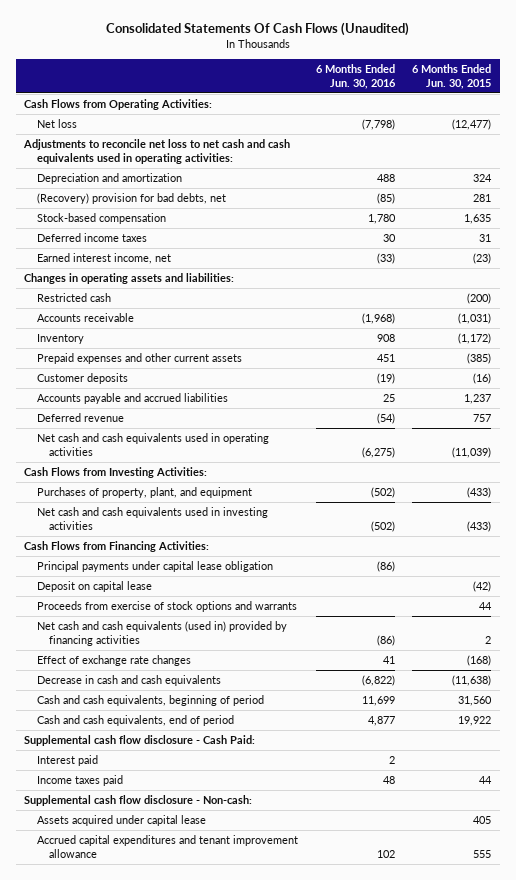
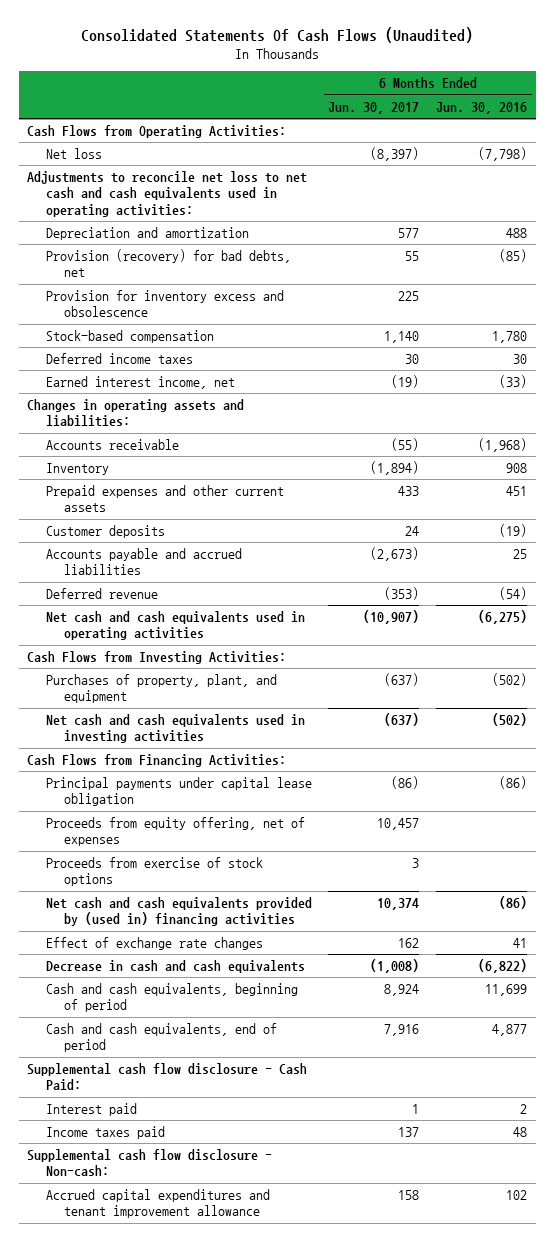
- | 6 Months Ended Jun. 30, 2016 | 6 Months Ended Jun. 30, 2015
+ | 6 Months Ended Jun. 30, 2017 | 6 Months Ended Jun. 30, 2016
- (Recovery) provision for bad debts, net | (85) | 281
+ Provision (recovery) for bad debts, net | 55 | (85)
+ Provision for inventory excess and obsolescence | 225 |
- Restricted cash | | (200)
- Deposit on capital lease | | (42)
- Proceeds from exercise of stock options and warrants | | 44
- Net cash and cash equivalents (used in) provided by financing activities | (86) | 2
+ Proceeds from equity offering, net of expenses | 10,457 |
+ Proceeds from exercise of stock options | 3 |
+ Net cash and cash equivalents provided by (used in) financing activities | 10,374 | (86)
- Assets acquired under capital lease | | 405

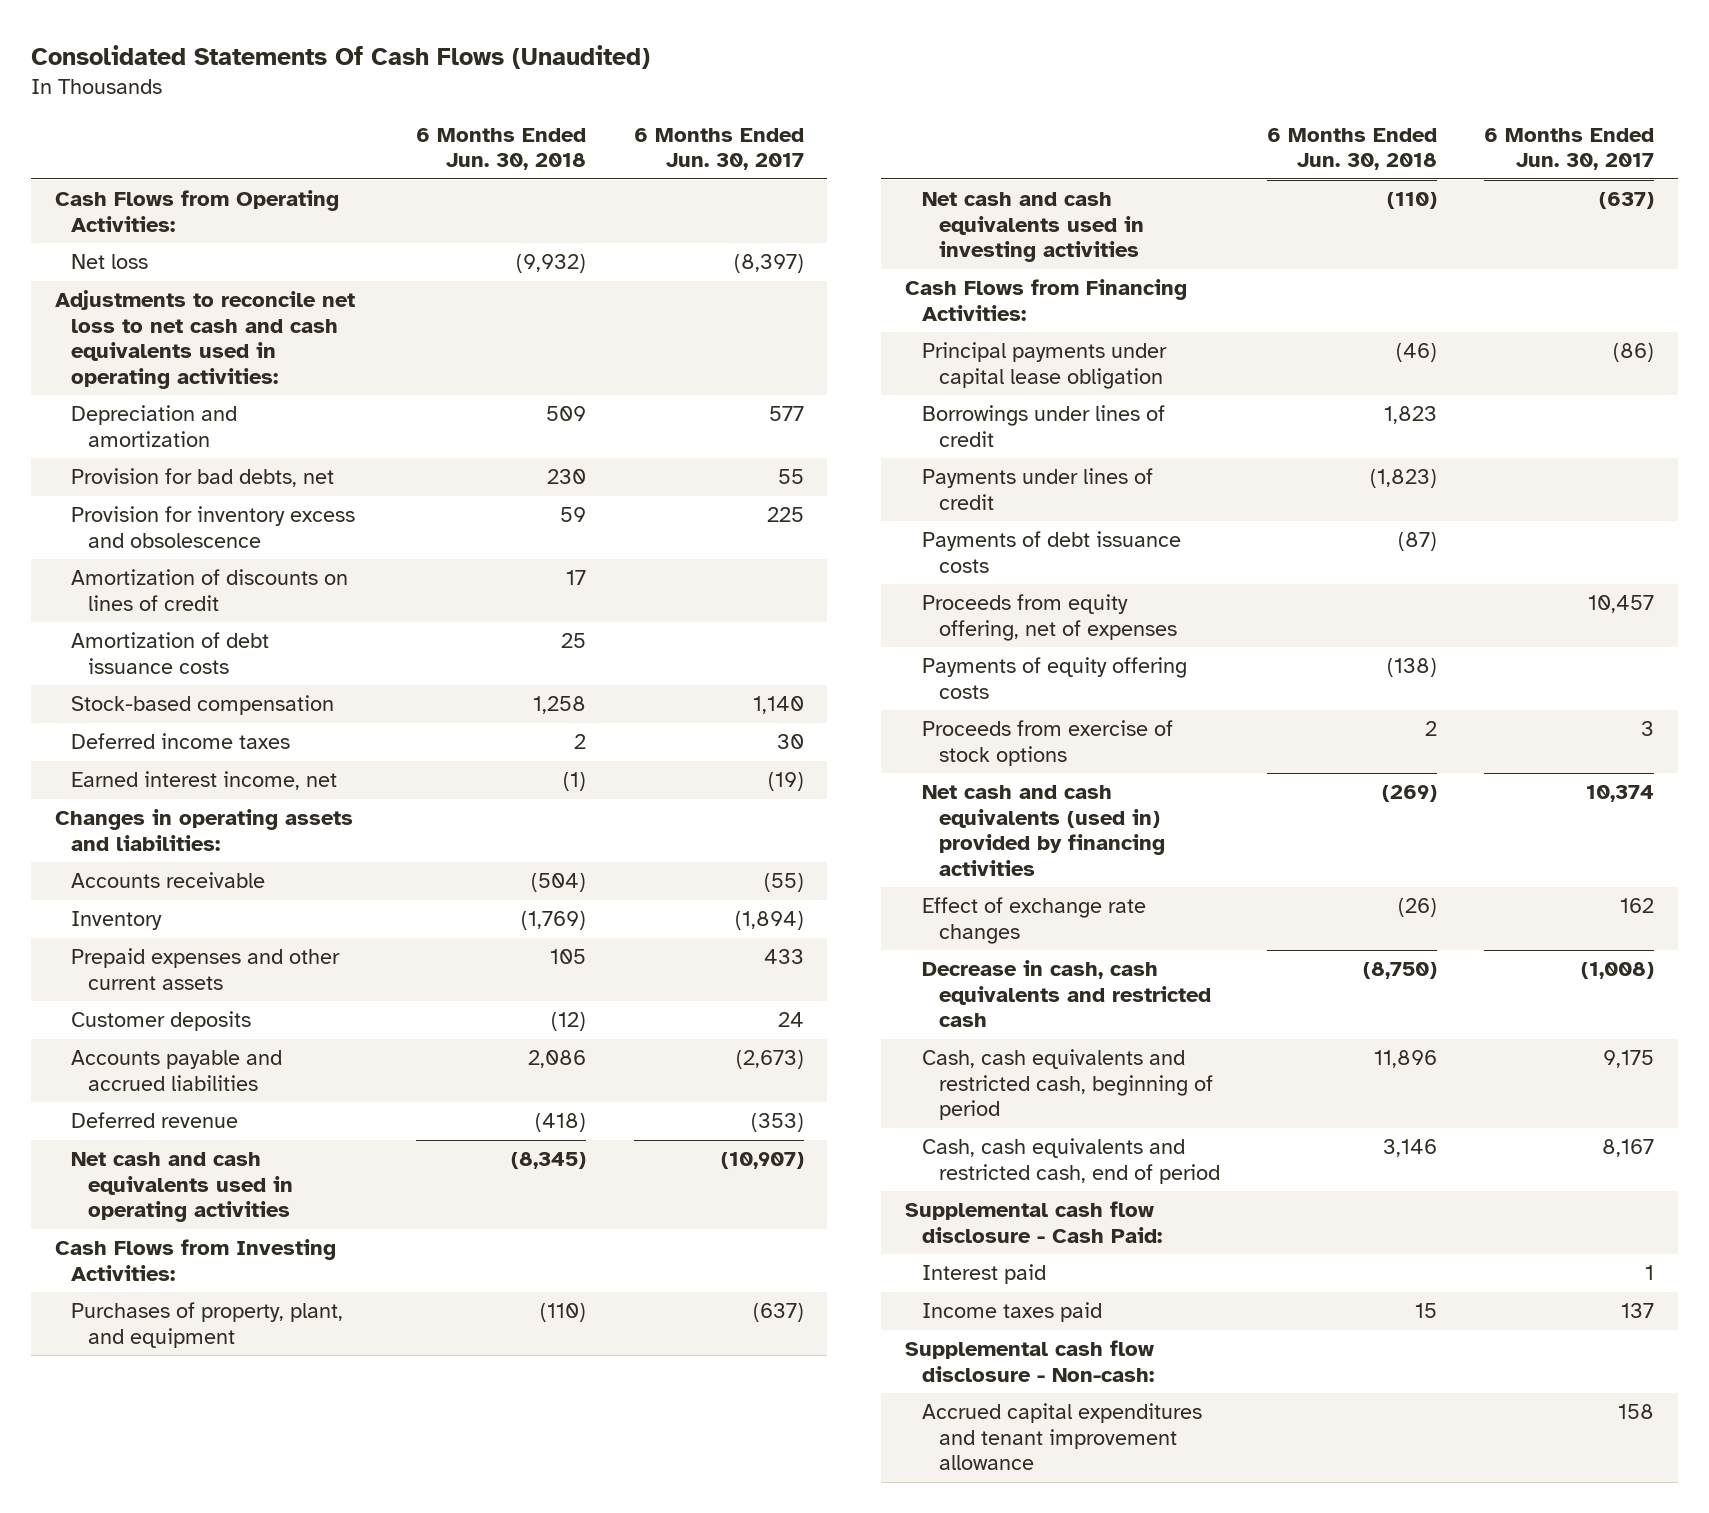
- | 6 Months Ended Jun. 30, 2017 | 6 Months Ended Jun. 30, 2016
+ | 6 Months Ended Jun. 30, 2018 | 6 Months Ended Jun. 30, 2017
- Provision (recovery) for bad debts, net | 55 | (85)
+ Provision for bad debts, net | 230 | 55
+ Amortization of discounts on lines of credit | 17 |
+ Amortization of debt issuance costs | 25 |
+ Borrowings under lines of credit | 1,823 |
+ Payments under lines of credit | (1,823) |
+ Payments of debt issuance costs | (87) |
+ Payments of equity offering costs | (138) |
- Net cash and cash equivalents provided by (used in) financing activities | 10,374 | (86)
+ Net cash and cash equivalents (used in) provided by financing activities | (269) | 10,374
- Decrease in cash and cash equivalents | (1,008) | (6,822)
- Cash and cash equivalents, beginning of period | 8,924 | 11,699
- Cash and cash equivalents, end of period | 7,916 | 4,877
+ Decrease in cash, cash equivalents and restricted cash | (8,750) | (1,008)
+ Cash, cash equivalents and restricted cash, beginning of period | 11,896 | 9,175
+ Cash, cash equivalents and restricted cash, end of period | 3,146 | 8,167

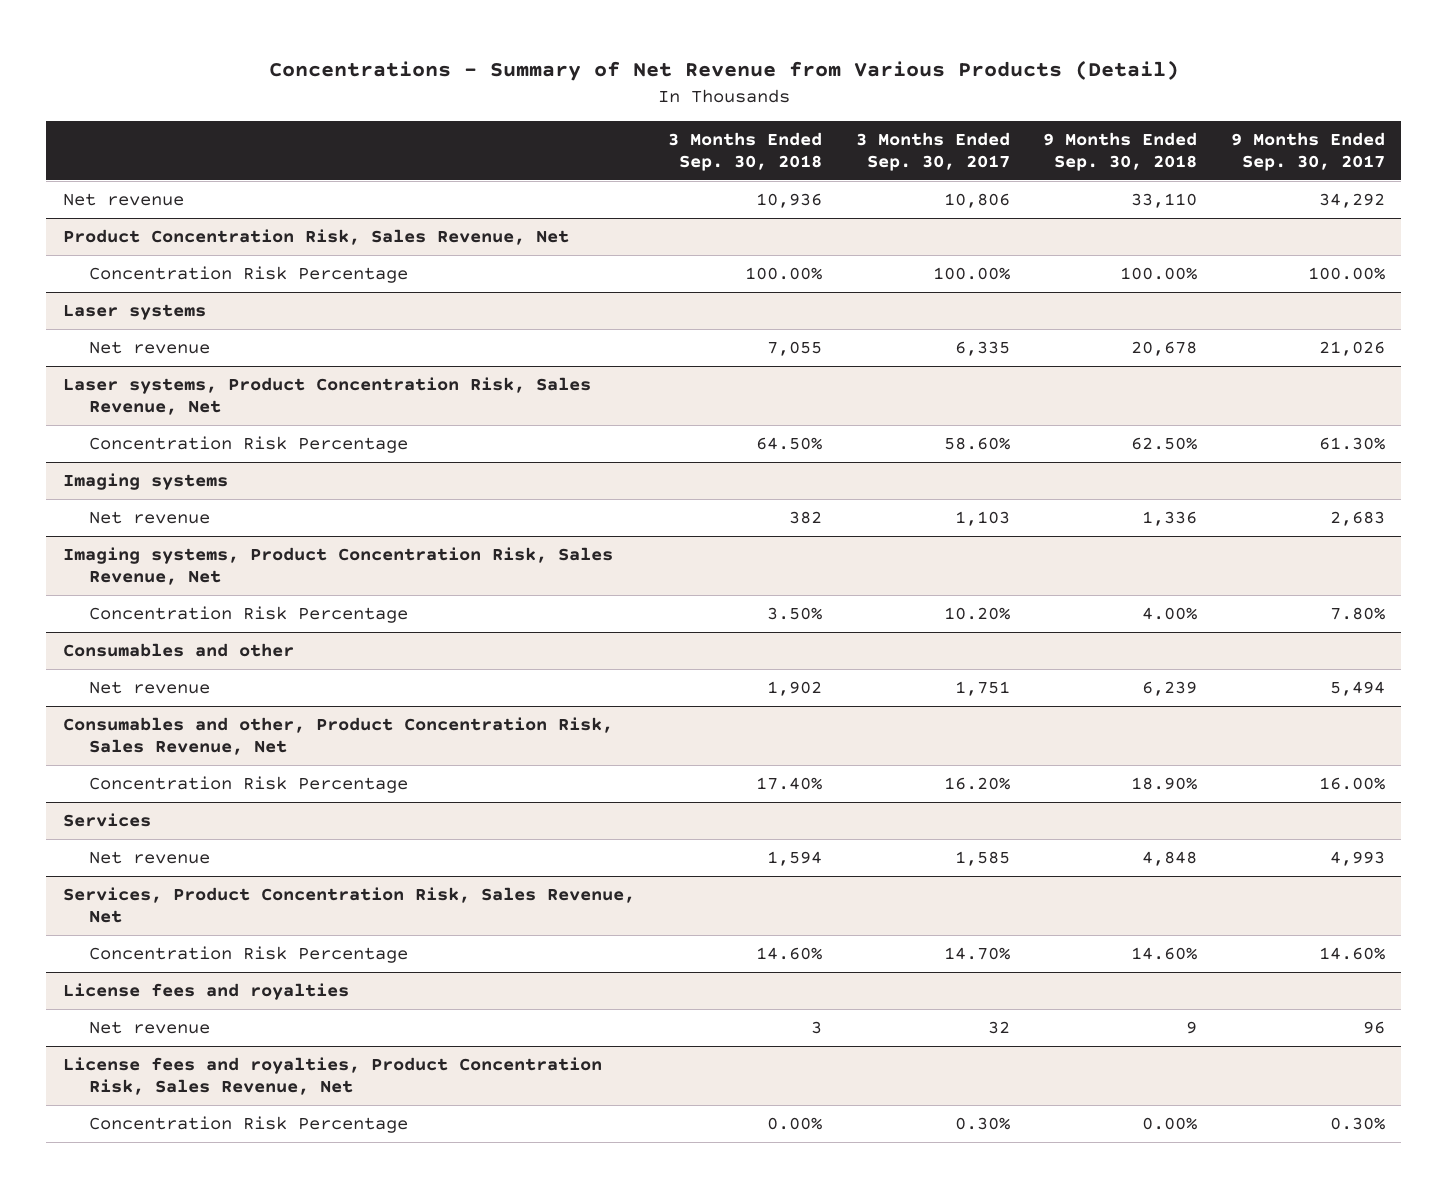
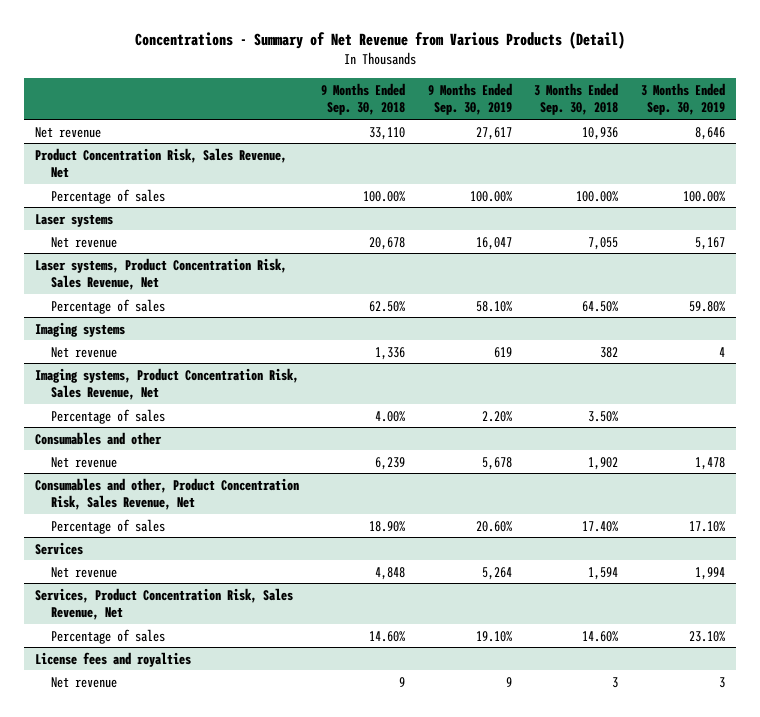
- | 3 Months Ended Sep. 30, 2018 | 3 Months Ended Sep. 30, 2017 | 9 Months Ended Sep. 30, 2018 | 9 Months Ended Sep. 30, 2017
+ | 9 Months Ended Sep. 30, 2018 | 9 Months Ended Sep. 30, 2019 | 3 Months Ended Sep. 30, 2018 | 3 Months Ended Sep. 30, 2019
@ Product Concentration Risk, Sales Revenue, Net
- Concentration Risk Percentage | 100.00% | 100.00% | 100.00% | 100.00%
+ Percentage of sales | 100.00% | 100.00% | 100.00% | 100.00%
@ Laser systems, Product Concentration Risk, Sales Revenue, Net
- Concentration Risk Percentage | 64.50% | 58.60% | 62.50% | 61.30%
+ Percentage of sales | 62.50% | 58.10% | 64.50% | 59.80%
@ Imaging systems, Product Concentration Risk, Sales Revenue, Net
- Concentration Risk Percentage | 3.50% | 10.20% | 4.00% | 7.80%
+ Percentage of sales | 4.00% | 2.20% | 3.50% |
@ Consumables and other, Product Concentration Risk, Sales Revenue, Net
- Concentration Risk Percentage | 17.40% | 16.20% | 18.90% | 16.00%
+ Percentage of sales | 18.90% | 20.60% | 17.40% | 17.10%
@ Services, Product Concentration Risk, Sales Revenue, Net
- Concentration Risk Percentage | 14.60% | 14.70% | 14.60% | 14.60%
+ Percentage of sales | 14.60% | 19.10% | 14.60% | 23.10%
- License fees and royalties, Product Concentration Risk, Sales Revenue, Net
- Concentration Risk Percentage | 0.00% | 0.30% | 0.00% | 0.30%

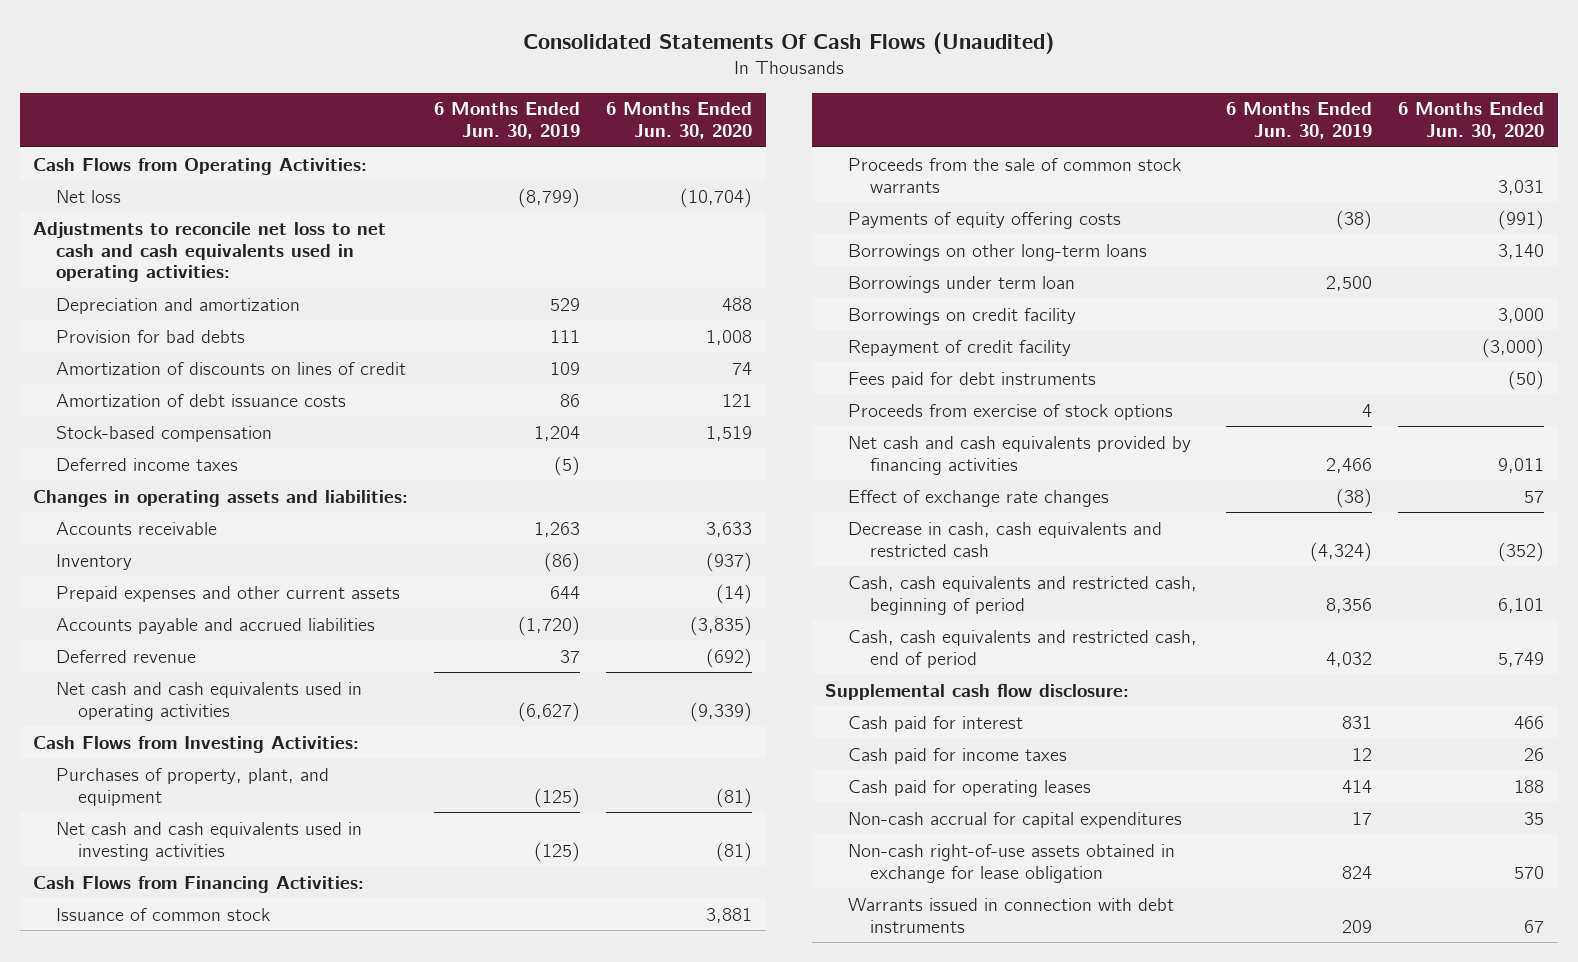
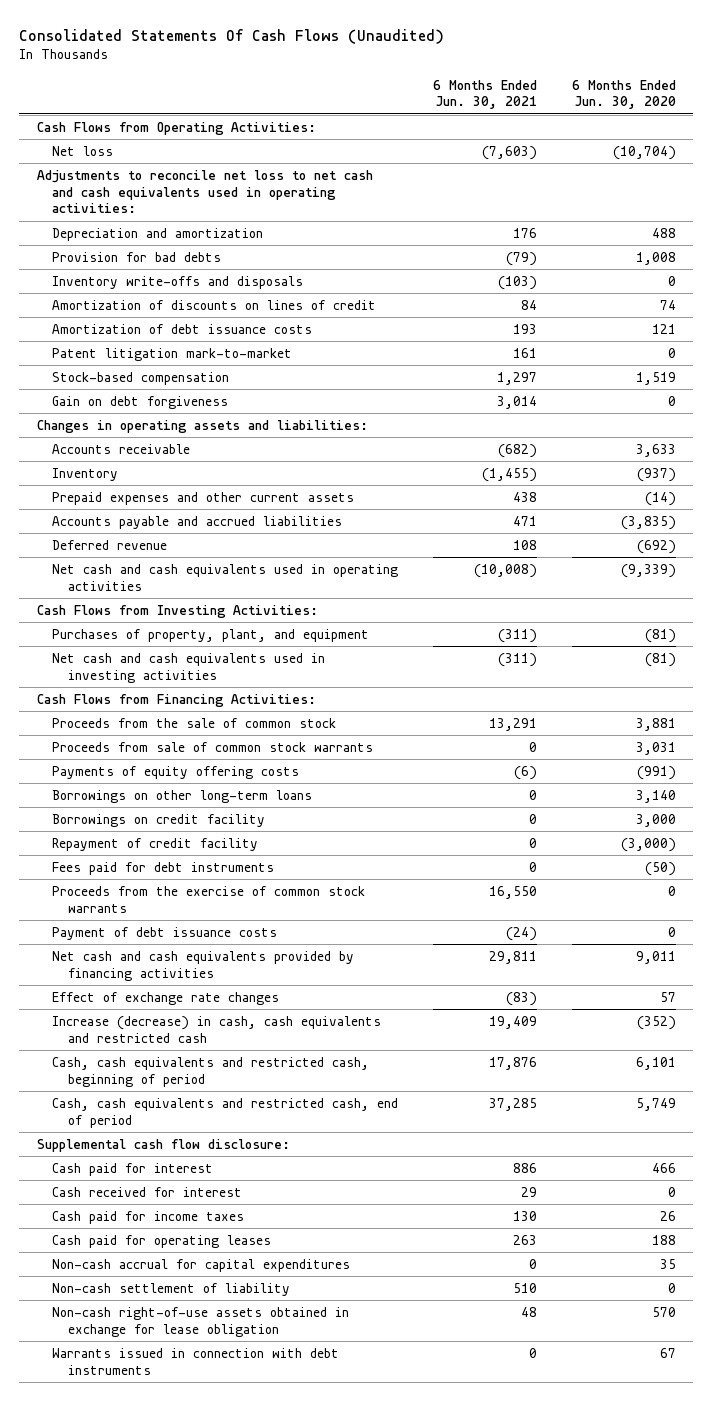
- | 6 Months Ended Jun. 30, 2019 | 6 Months Ended Jun. 30, 2020
+ | 6 Months Ended Jun. 30, 2021 | 6 Months Ended Jun. 30, 2020
+ Inventory write-offs and disposals | (103) | 0
+ Patent litigation mark-to-market | 161 | 0
- Deferred income taxes | (5) |
+ Gain on debt forgiveness | 3,014 | 0
- Issuance of common stock | | 3,881
- Proceeds from the sale of common stock warrants | | 3,031
+ Proceeds from the sale of common stock | 13,291 | 3,881
+ Proceeds from sale of common stock warrants | 0 | 3,031
- Borrowings under term loan | 2,500 |
- Proceeds from exercise of stock options | 4 |
+ Proceeds from the exercise of common stock warrants | 16,550 | 0
+ Payment of debt issuance costs | (24) | 0
- Decrease in cash, cash equivalents and restricted cash | (4,324) | (352)
+ Increase (decrease) in cash, cash equivalents and restricted cash | 19,409 | (352)
+ Cash received for interest | 29 | 0
+ Non-cash settlement of liability | 510 | 0

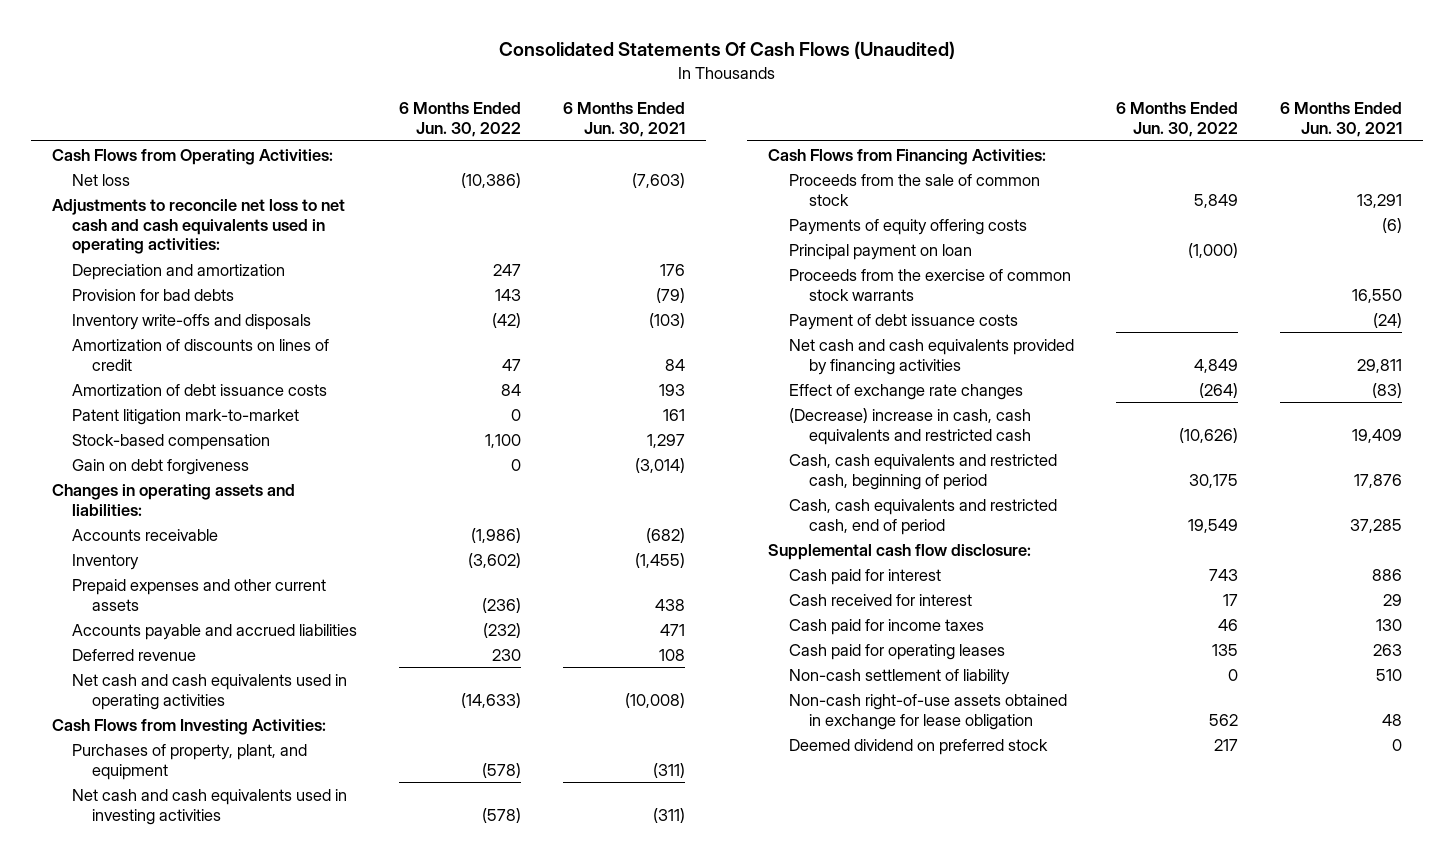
- | 6 Months Ended Jun. 30, 2021 | 6 Months Ended Jun. 30, 2020
+ | 6 Months Ended Jun. 30, 2022 | 6 Months Ended Jun. 30, 2021
- Gain on debt forgiveness | 3,014 | 0
+ Gain on debt forgiveness | 0 | (3,014)
- Proceeds from sale of common stock warrants | 0 | 3,031
- Borrowings on other long-term loans | 0 | 3,140
- Borrowings on credit facility | 0 | 3,000
- Repayment of credit facility | 0 | (3,000)
- Fees paid for debt instruments | 0 | (50)
+ Principal payment on loan | (1,000) |
- Increase (decrease) in cash, cash equivalents and restricted cash | 19,409 | (352)
+ (Decrease) increase in cash, cash equivalents and restricted cash | (10,626) | 19,409
- Non-cash accrual for capital expenditures | 0 | 35
- Warrants issued in connection with debt instruments | 0 | 67
+ Deemed dividend on preferred stock | 217 | 0

